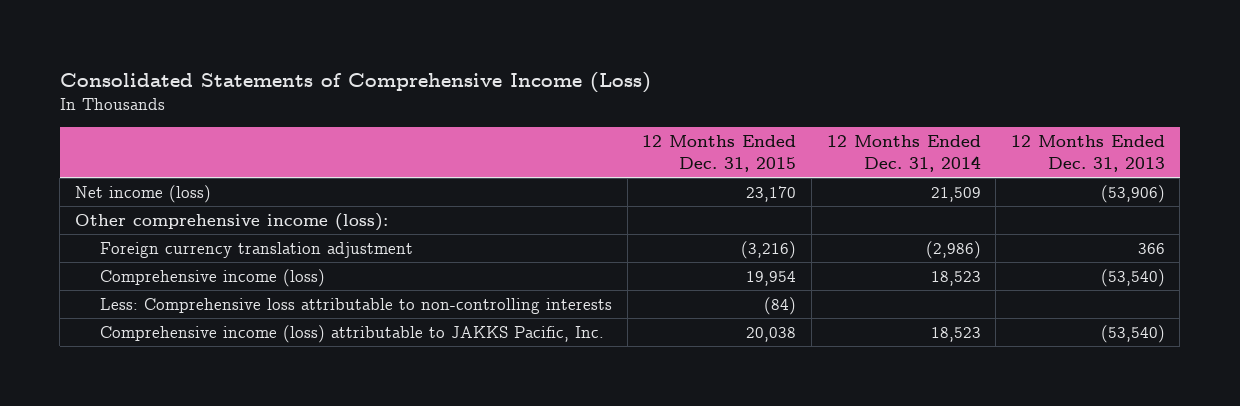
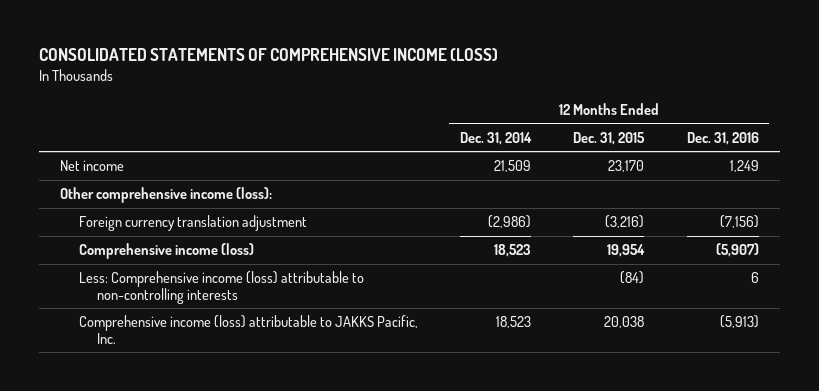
- Consolidated Statements of Comprehensive Income (Loss)
+ CONSOLIDATED STATEMENTS OF COMPREHENSIVE INCOME (LOSS)
- | 12 Months Ended Dec. 31, 2015 | 12 Months Ended Dec. 31, 2014 | 12 Months Ended Dec. 31, 2013
+ | 12 Months Ended Dec. 31, 2014 | 12 Months Ended Dec. 31, 2015 | 12 Months Ended Dec. 31, 2016
- Net income (loss) | 23,170 | 21,509 | (53,906)
+ Net income | 21,509 | 23,170 | 1,249
- Less: Comprehensive loss attributable to non-controlling interests | (84) | |
+ Less: Comprehensive income (loss) attributable to non-controlling interests | | (84) | 6

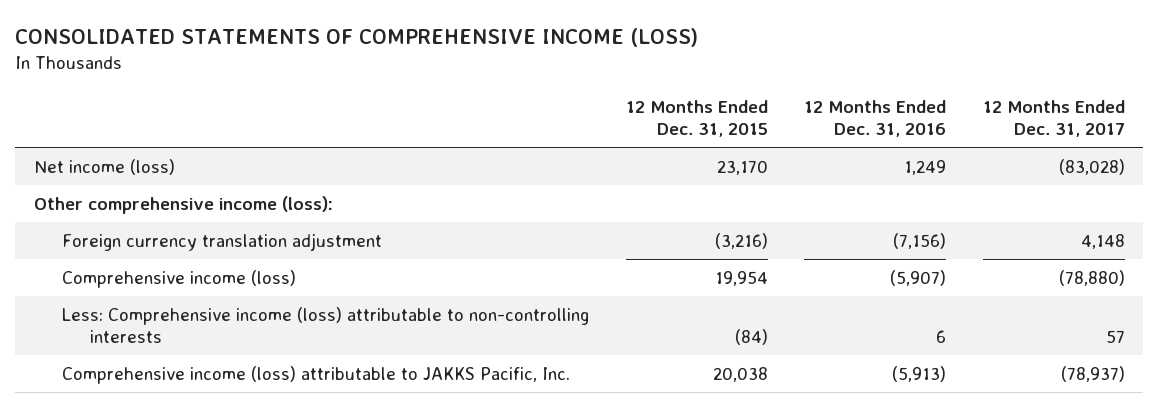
- | 12 Months Ended Dec. 31, 2014 | 12 Months Ended Dec. 31, 2015 | 12 Months Ended Dec. 31, 2016
+ | 12 Months Ended Dec. 31, 2015 | 12 Months Ended Dec. 31, 2016 | 12 Months Ended Dec. 31, 2017
- Net income | 21,509 | 23,170 | 1,249
+ Net income (loss) | 23,170 | 1,249 | (83,028)

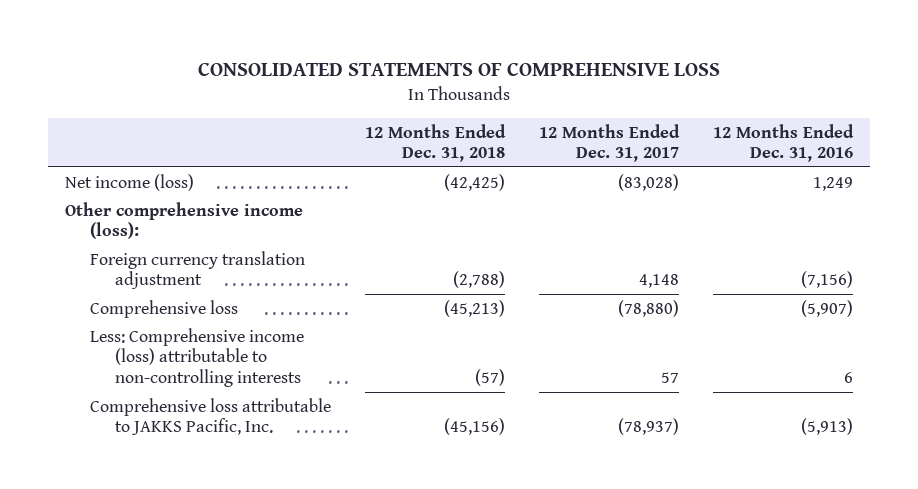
- CONSOLIDATED STATEMENTS OF COMPREHENSIVE INCOME (LOSS)
+ CONSOLIDATED STATEMENTS OF COMPREHENSIVE LOSS
- | 12 Months Ended Dec. 31, 2015 | 12 Months Ended Dec. 31, 2016 | 12 Months Ended Dec. 31, 2017
+ | 12 Months Ended Dec. 31, 2018 | 12 Months Ended Dec. 31, 2017 | 12 Months Ended Dec. 31, 2016
- Comprehensive income (loss) | 19,954 | (5,907) | (78,880)
+ Comprehensive loss | (45,213) | (78,880) | (5,907)
- Comprehensive income (loss) attributable to JAKKS Pacific, Inc. | 20,038 | (5,913) | (78,937)
+ Comprehensive loss attributable to JAKKS Pacific, Inc. | (45,156) | (78,937) | (5,913)

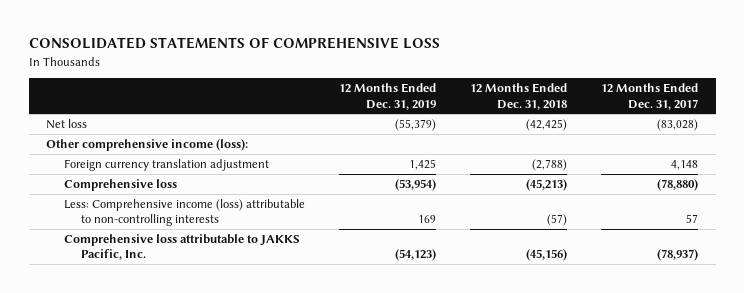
- | 12 Months Ended Dec. 31, 2018 | 12 Months Ended Dec. 31, 2017 | 12 Months Ended Dec. 31, 2016
+ | 12 Months Ended Dec. 31, 2019 | 12 Months Ended Dec. 31, 2018 | 12 Months Ended Dec. 31, 2017
- Net income (loss) | (42,425) | (83,028) | 1,249
+ Net loss | (55,379) | (42,425) | (83,028)

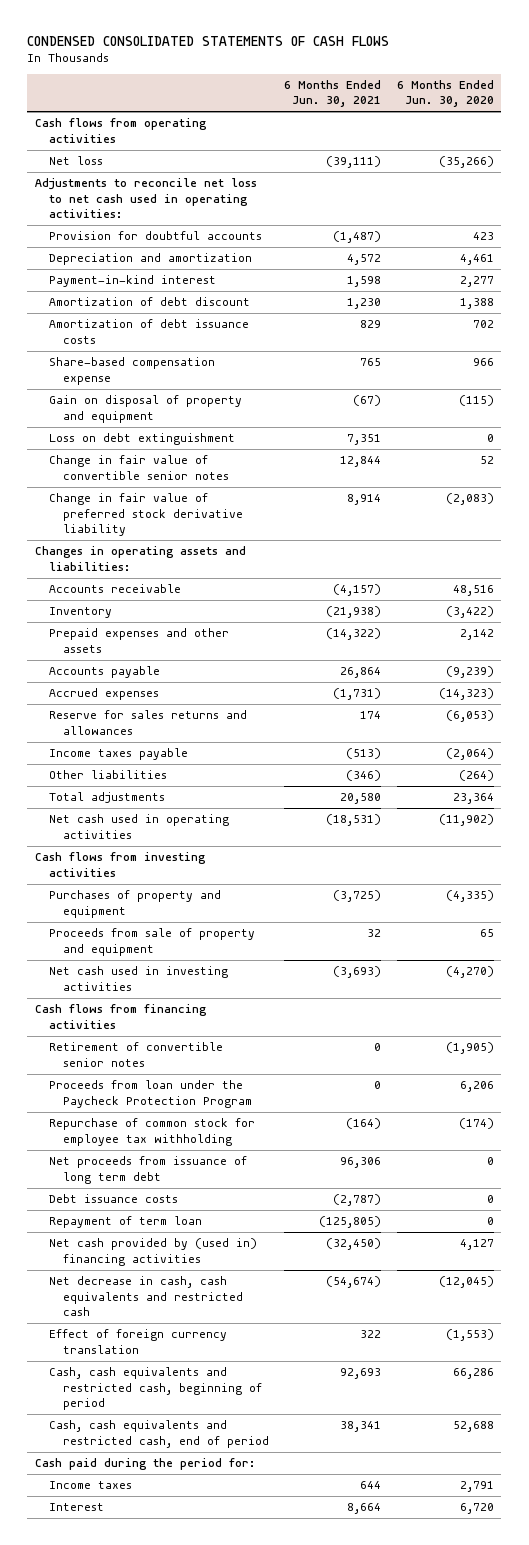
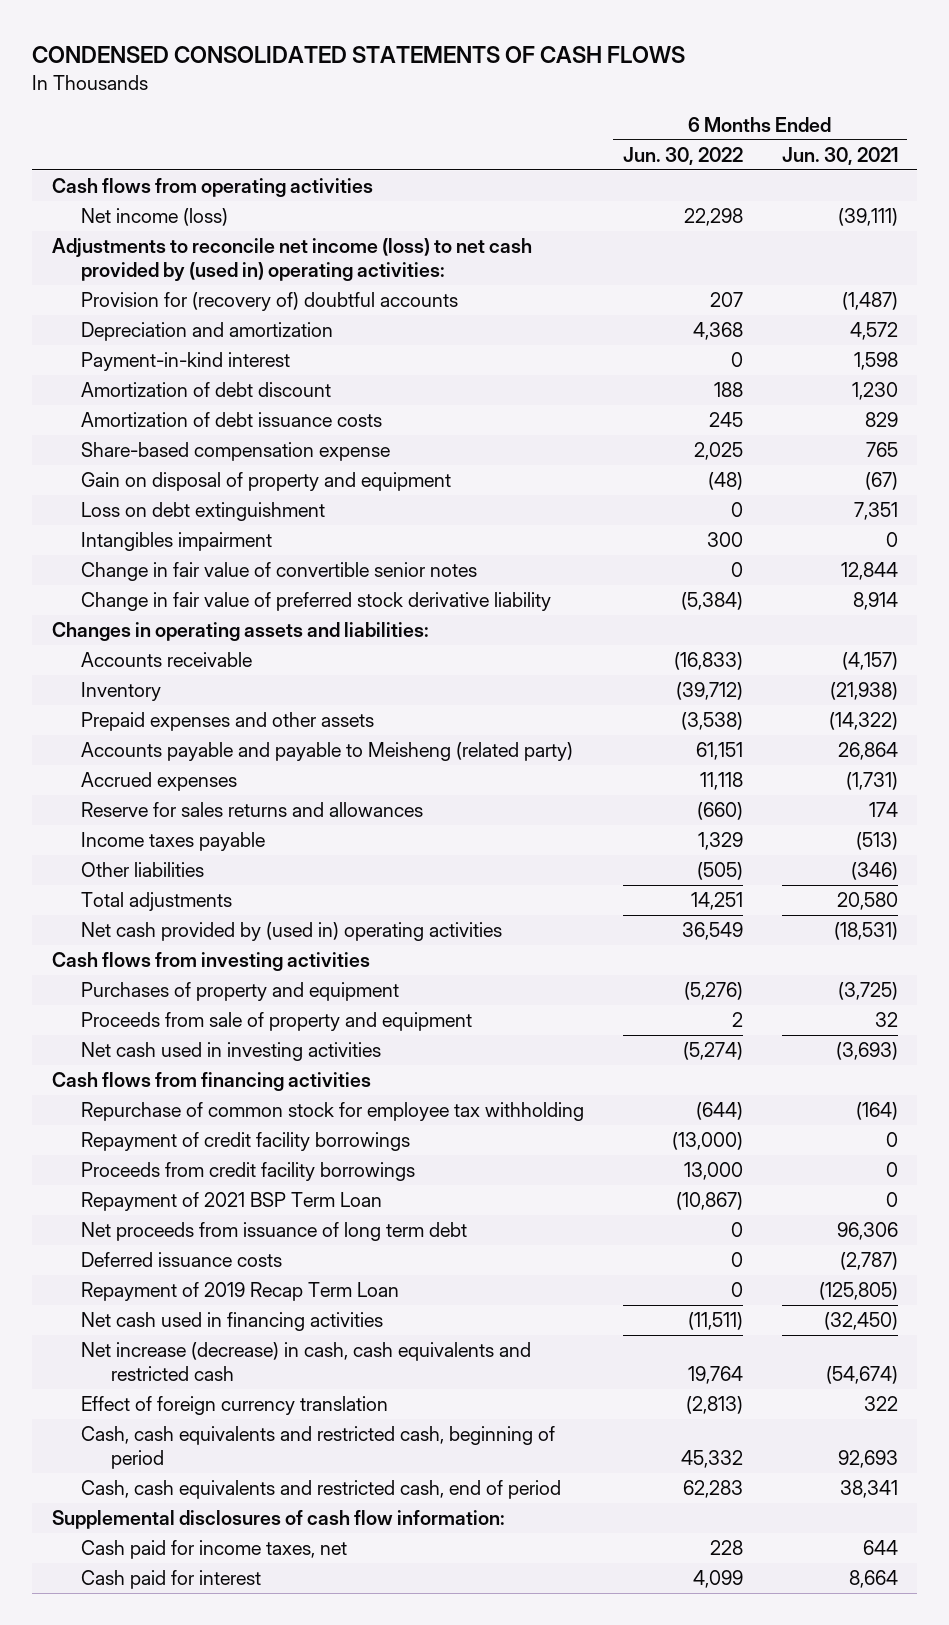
- | 6 Months Ended Jun. 30, 2021 | 6 Months Ended Jun. 30, 2020
+ | 6 Months Ended Jun. 30, 2022 | 6 Months Ended Jun. 30, 2021
- Net loss | (39,111) | (35,266)
- Adjustments to reconcile net loss to net cash used in operating activities:
- Provision for doubtful accounts | (1,487) | 423
+ Net income (loss) | 22,298 | (39,111)
+ Adjustments to reconcile net income (loss) to net cash provided by (used in) operating activities:
+ Provision for (recovery of) doubtful accounts | 207 | (1,487)
+ Intangibles impairment | 300 | 0
- Accounts payable | 26,864 | (9,239)
+ Accounts payable and payable to Meisheng (related party) | 61,151 | 26,864
- Net cash used in operating activities | (18,531) | (11,902)
+ Net cash provided by (used in) operating activities | 36,549 | (18,531)
- Retirement of convertible senior notes | 0 | (1,905)
- Proceeds from loan under the Paycheck Protection Program | 0 | 6,206
+ Repayment of credit facility borrowings | (13,000) | 0
+ Proceeds from credit facility borrowings | 13,000 | 0
+ Repayment of 2021 BSP Term Loan | (10,867) | 0
- Debt issuance costs | (2,787) | 0
- Repayment of term loan | (125,805) | 0
- Net cash provided by (used in) financing activities | (32,450) | 4,127
- Net decrease in cash, cash equivalents and restricted cash | (54,674) | (12,045)
+ Deferred issuance costs | 0 | (2,787)
+ Repayment of 2019 Recap Term Loan | 0 | (125,805)
+ Net cash used in financing activities | (11,511) | (32,450)
+ Net increase (decrease) in cash, cash equivalents and restricted cash | 19,764 | (54,674)
- Cash paid during the period for:
- Income taxes | 644 | 2,791
- Interest | 8,664 | 6,720
+ Supplemental disclosures of cash flow information:
+ Cash paid for income taxes, net | 228 | 644
+ Cash paid for interest | 4,099 | 8,664

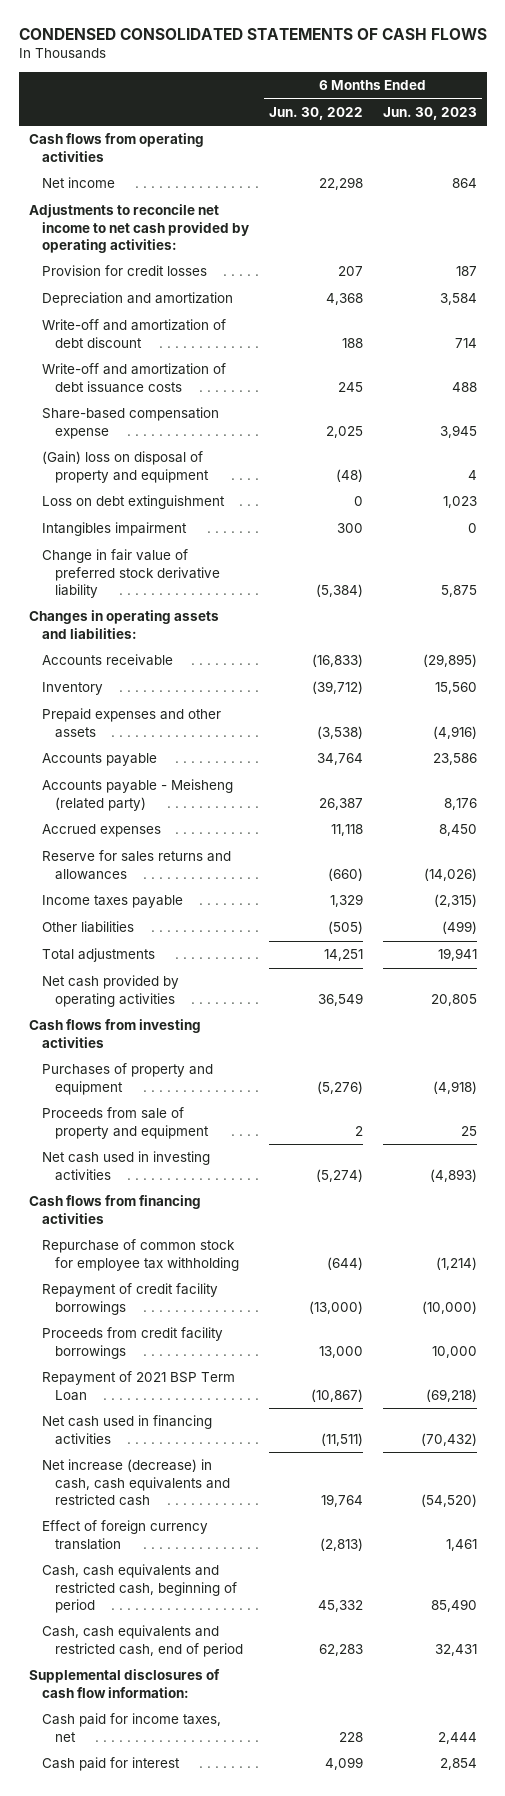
- | 6 Months Ended Jun. 30, 2022 | 6 Months Ended Jun. 30, 2021
+ | 6 Months Ended Jun. 30, 2022 | 6 Months Ended Jun. 30, 2023
- Net income (loss) | 22,298 | (39,111)
- Adjustments to reconcile net income (loss) to net cash provided by (used in) operating activities:
- Provision for (recovery of) doubtful accounts | 207 | (1,487)
+ Net income | 22,298 | 864
+ Adjustments to reconcile net income to net cash provided by operating activities:
+ Provision for credit losses | 207 | 187
- Payment-in-kind interest | 0 | 1,598
- Amortization of debt discount | 188 | 1,230
- Amortization of debt issuance costs | 245 | 829
+ Write-off and amortization of debt discount | 188 | 714
+ Write-off and amortization of debt issuance costs | 245 | 488
- Gain on disposal of property and equipment | (48) | (67)
+ (Gain) loss on disposal of property and equipment | (48) | 4
- Change in fair value of convertible senior notes | 0 | 12,844
- Accounts payable and payable to Meisheng (related party) | 61,151 | 26,864
+ Accounts payable | 34,764 | 23,586
+ Accounts payable - Meisheng (related party) | 26,387 | 8,176
- Net cash provided by (used in) operating activities | 36,549 | (18,531)
+ Net cash provided by operating activities | 36,549 | 20,805
- Net proceeds from issuance of long term debt | 0 | 96,306
- Deferred issuance costs | 0 | (2,787)
- Repayment of 2019 Recap Term Loan | 0 | (125,805)

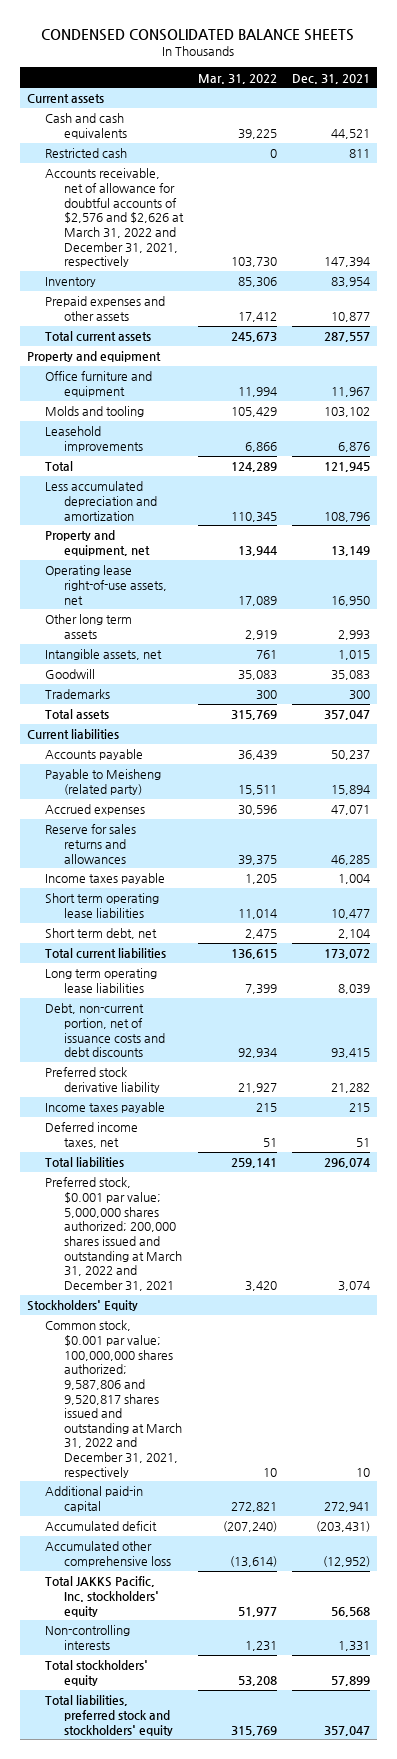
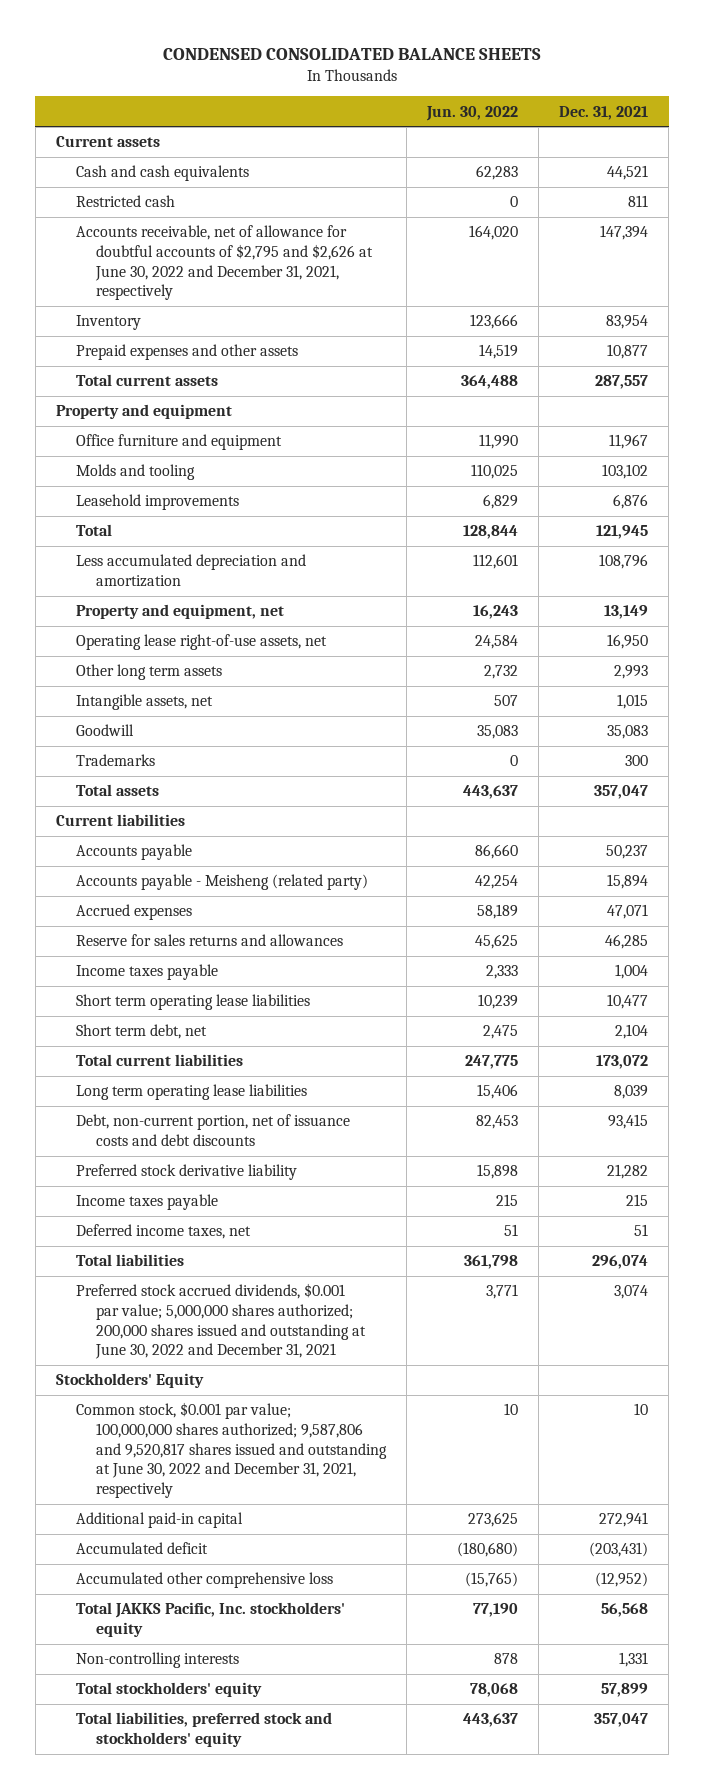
- | Mar. 31, 2022 | Dec. 31, 2021
+ | Jun. 30, 2022 | Dec. 31, 2021
- Accounts receivable, net of allowance for doubtful accounts of $2,576 and $2,626 at March 31, 2022 and December 31, 2021, respectively | 103,730 | 147,394
+ Accounts receivable, net of allowance for doubtful accounts of $2,795 and $2,626 at June 30, 2022 and December 31, 2021, respectively | 164,020 | 147,394
- Payable to Meisheng (related party) | 15,511 | 15,894
+ Accounts payable - Meisheng (related party) | 42,254 | 15,894
- Preferred stock, $0.001 par value; 5,000,000 shares authorized; 200,000 shares issued and outstanding at March 31, 2022 and December 31, 2021 | 3,420 | 3,074
+ Preferred stock accrued dividends, $0.001 par value; 5,000,000 shares authorized; 200,000 shares issued and outstanding at June 30, 2022 and December 31, 2021 | 3,771 | 3,074
- Common stock, $0.001 par value; 100,000,000 shares authorized; 9,587,806 and 9,520,817 shares issued and outstanding at March 31, 2022 and December 31, 2021, respectively | 10 | 10
+ Common stock, $0.001 par value; 100,000,000 shares authorized; 9,587,806 and 9,520,817 shares issued and outstanding at June 30, 2022 and December 31, 2021, respectively | 10 | 10

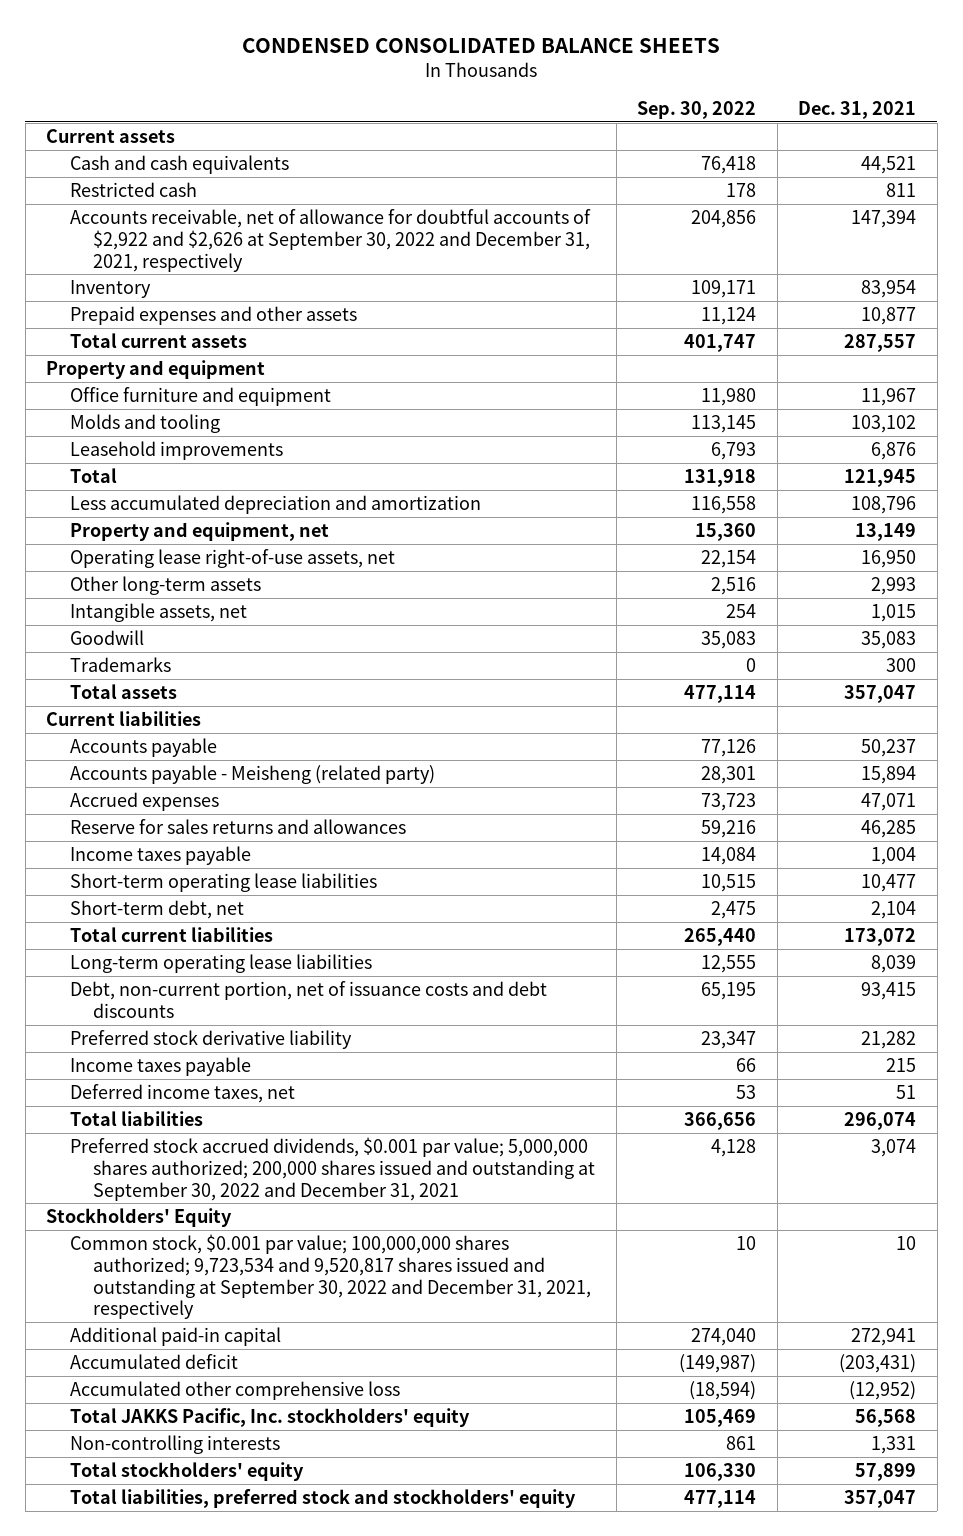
- | Jun. 30, 2022 | Dec. 31, 2021
+ | Sep. 30, 2022 | Dec. 31, 2021
- Accounts receivable, net of allowance for doubtful accounts of $2,795 and $2,626 at June 30, 2022 and December 31, 2021, respectively | 164,020 | 147,394
+ Accounts receivable, net of allowance for doubtful accounts of $2,922 and $2,626 at September 30, 2022 and December 31, 2021, respectively | 204,856 | 147,394
- Other long term assets | 2,732 | 2,993
+ Other long-term assets | 2,516 | 2,993
- Short term operating lease liabilities | 10,239 | 10,477
- Short term debt, net | 2,475 | 2,104
+ Short-term operating lease liabilities | 10,515 | 10,477
+ Short-term debt, net | 2,475 | 2,104
- Long term operating lease liabilities | 15,406 | 8,039
+ Long-term operating lease liabilities | 12,555 | 8,039
- Preferred stock accrued dividends, $0.001 par value; 5,000,000 shares authorized; 200,000 shares issued and outstanding at June 30, 2022 and December 31, 2021 | 3,771 | 3,074
+ Preferred stock accrued dividends, $0.001 par value; 5,000,000 shares authorized; 200,000 shares issued and outstanding at September 30, 2022 and December 31, 2021 | 4,128 | 3,074
- Common stock, $0.001 par value; 100,000,000 shares authorized; 9,587,806 and 9,520,817 shares issued and outstanding at June 30, 2022 and December 31, 2021, respectively | 10 | 10
+ Common stock, $0.001 par value; 100,000,000 shares authorized; 9,723,534 and 9,520,817 shares issued and outstanding at September 30, 2022 and December 31, 2021, respectively | 10 | 10

